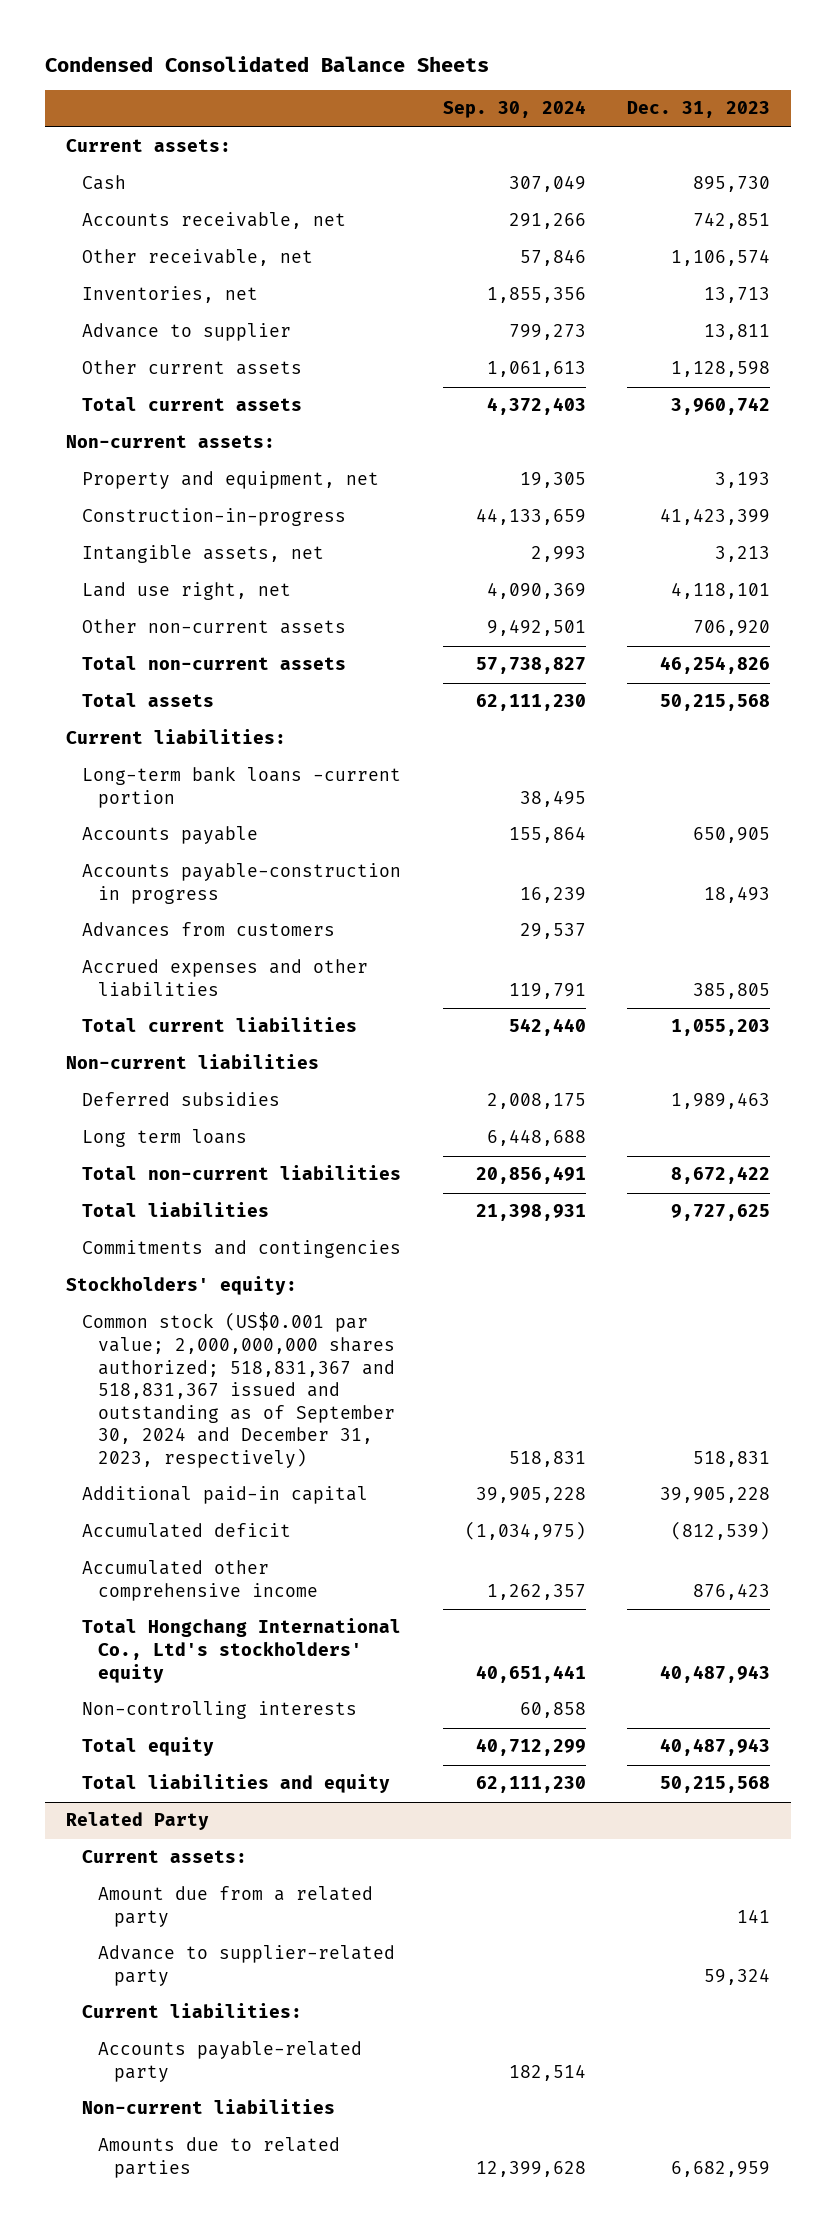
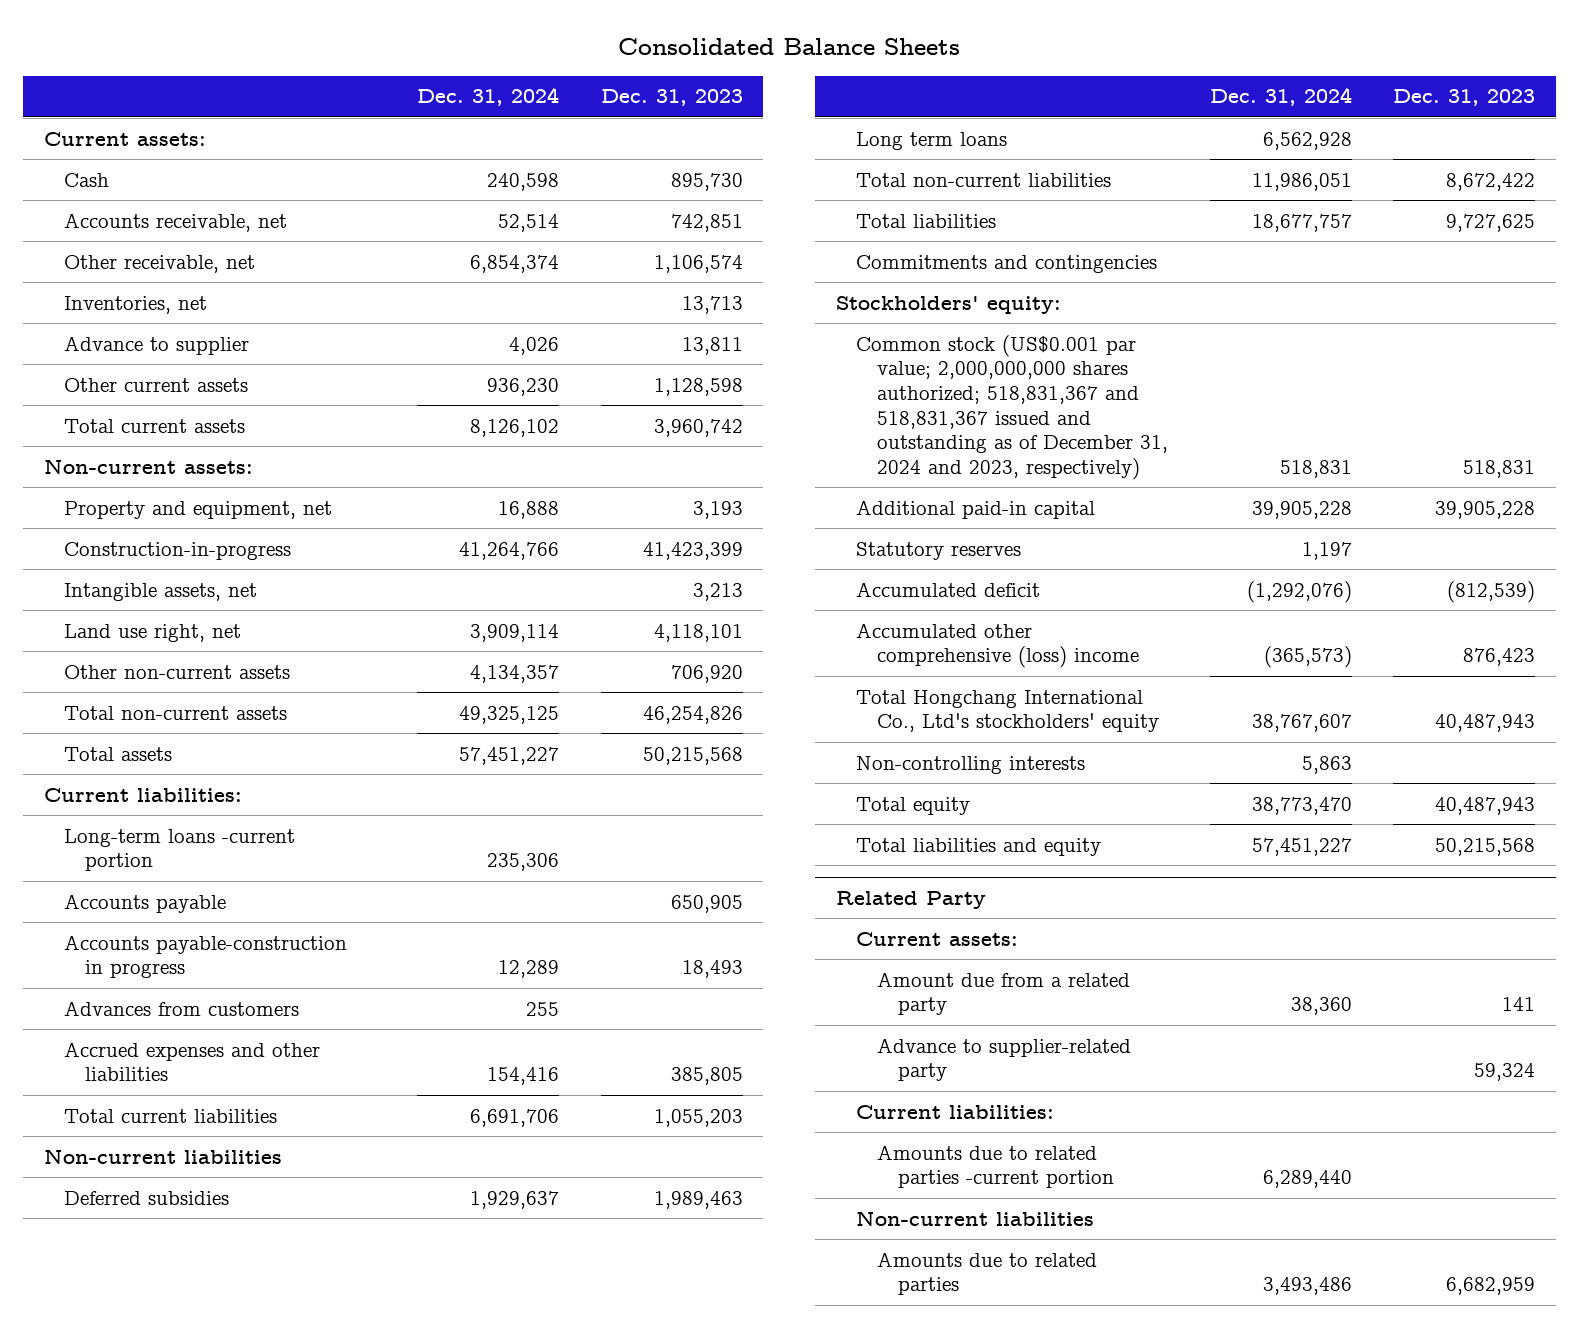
- Condensed Consolidated Balance Sheets
+ Consolidated Balance Sheets
- | Sep. 30, 2024 | Dec. 31, 2023
+ | Dec. 31, 2024 | Dec. 31, 2023
- Long-term bank loans -current portion | 38,495 |
+ Long-term loans -current portion | 235,306 |
- Common stock (US$0.001 par value; 2,000,000,000 shares authorized; 518,831,367 and 518,831,367 issued and outstanding as of September 30, 2024 and December 31, 2023, respectively) | 518,831 | 518,831
+ Common stock (US$0.001 par value; 2,000,000,000 shares authorized; 518,831,367 and 518,831,367 issued and outstanding as of December 31, 2024 and 2023, respectively) | 518,831 | 518,831
+ Statutory reserves | 1,197 |
- Accumulated other comprehensive income | 1,262,357 | 876,423
+ Accumulated other comprehensive (loss) income | (365,573) | 876,423
@ Related Party
- Accounts payable-related party | 182,514 |
+ Amounts due to related parties -current portion | 6,289,440 |

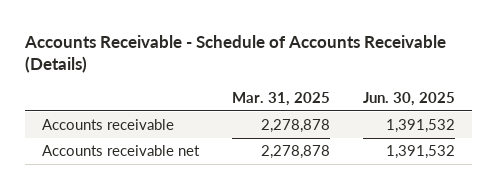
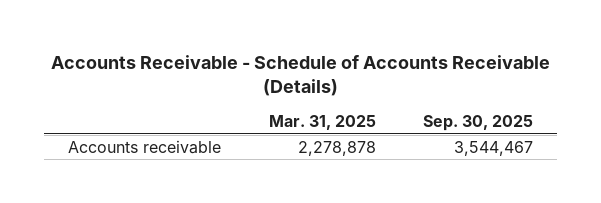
- | Mar. 31, 2025 | Jun. 30, 2025
+ | Mar. 31, 2025 | Sep. 30, 2025
- Accounts receivable net | 2,278,878 | 1,391,532

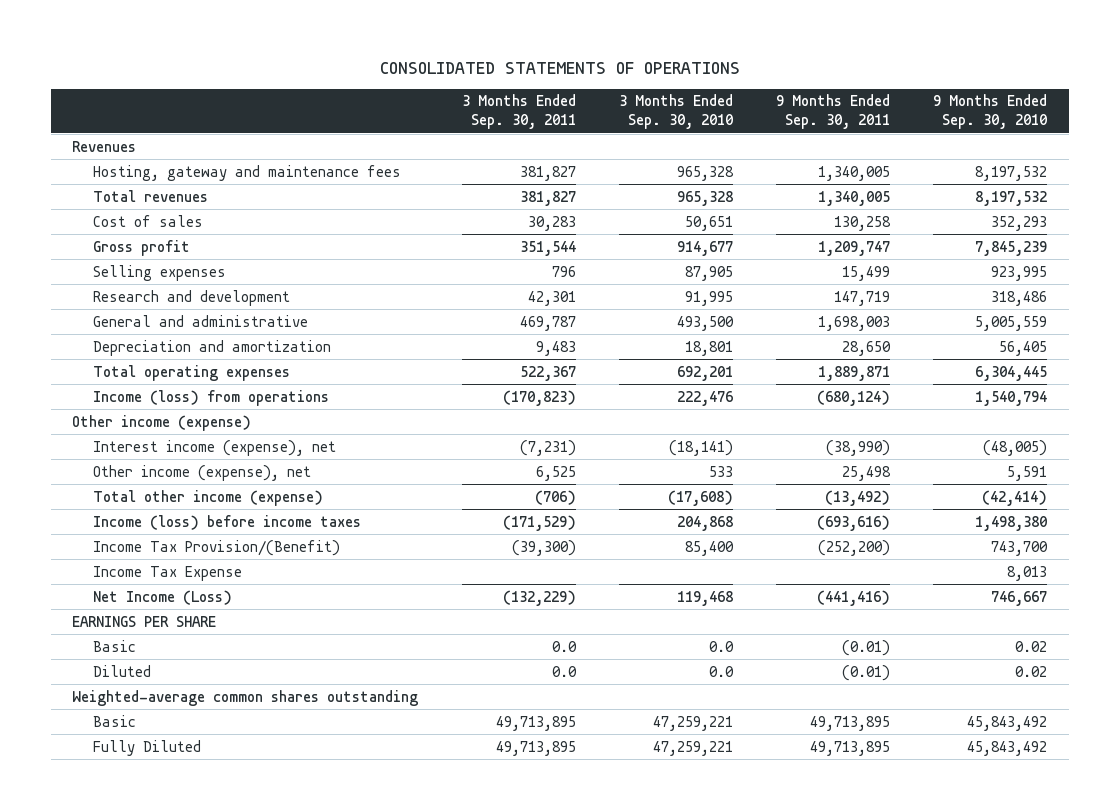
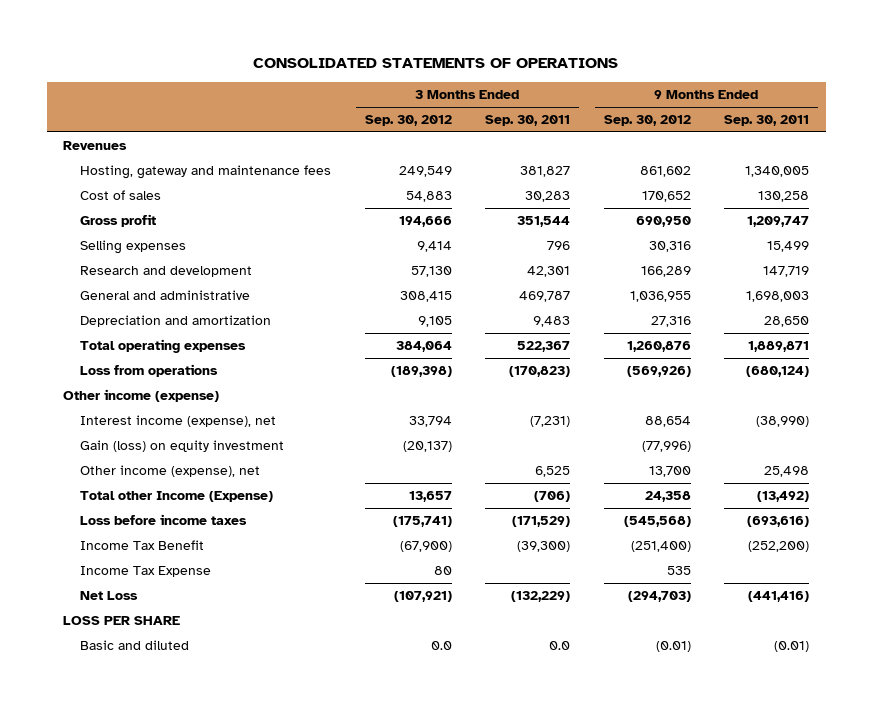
- | 3 Months Ended Sep. 30, 2011 | 3 Months Ended Sep. 30, 2010 | 9 Months Ended Sep. 30, 2011 | 9 Months Ended Sep. 30, 2010
+ | 3 Months Ended Sep. 30, 2012 | 3 Months Ended Sep. 30, 2011 | 9 Months Ended Sep. 30, 2012 | 9 Months Ended Sep. 30, 2011
- Total revenues | 381,827 | 965,328 | 1,340,005 | 8,197,532
- Income (loss) from operations | (170,823) | 222,476 | (680,124) | 1,540,794
+ Loss from operations | (189,398) | (170,823) | (569,926) | (680,124)
+ Gain (loss) on equity investment | (20,137) | | (77,996) |
- Total other income (expense) | (706) | (17,608) | (13,492) | (42,414)
- Income (loss) before income taxes | (171,529) | 204,868 | (693,616) | 1,498,380
- Income Tax Provision/(Benefit) | (39,300) | 85,400 | (252,200) | 743,700
+ Total other Income (Expense) | 13,657 | (706) | 24,358 | (13,492)
+ Loss before income taxes | (175,741) | (171,529) | (545,568) | (693,616)
+ Income Tax Benefit | (67,900) | (39,300) | (251,400) | (252,200)
- Net Income (Loss) | (132,229) | 119,468 | (441,416) | 746,667
- EARNINGS PER SHARE
- Basic | 0.0 | 0.0 | (0.01) | 0.02
- Diluted | 0.0 | 0.0 | (0.01) | 0.02
- Weighted-average common shares outstanding
- Basic | 49,713,895 | 47,259,221 | 49,713,895 | 45,843,492
- Fully Diluted | 49,713,895 | 47,259,221 | 49,713,895 | 45,843,492
+ Net Loss | (107,921) | (132,229) | (294,703) | (441,416)
+ LOSS PER SHARE
+ Basic and diluted | 0.0 | 0.0 | (0.01) | (0.01)

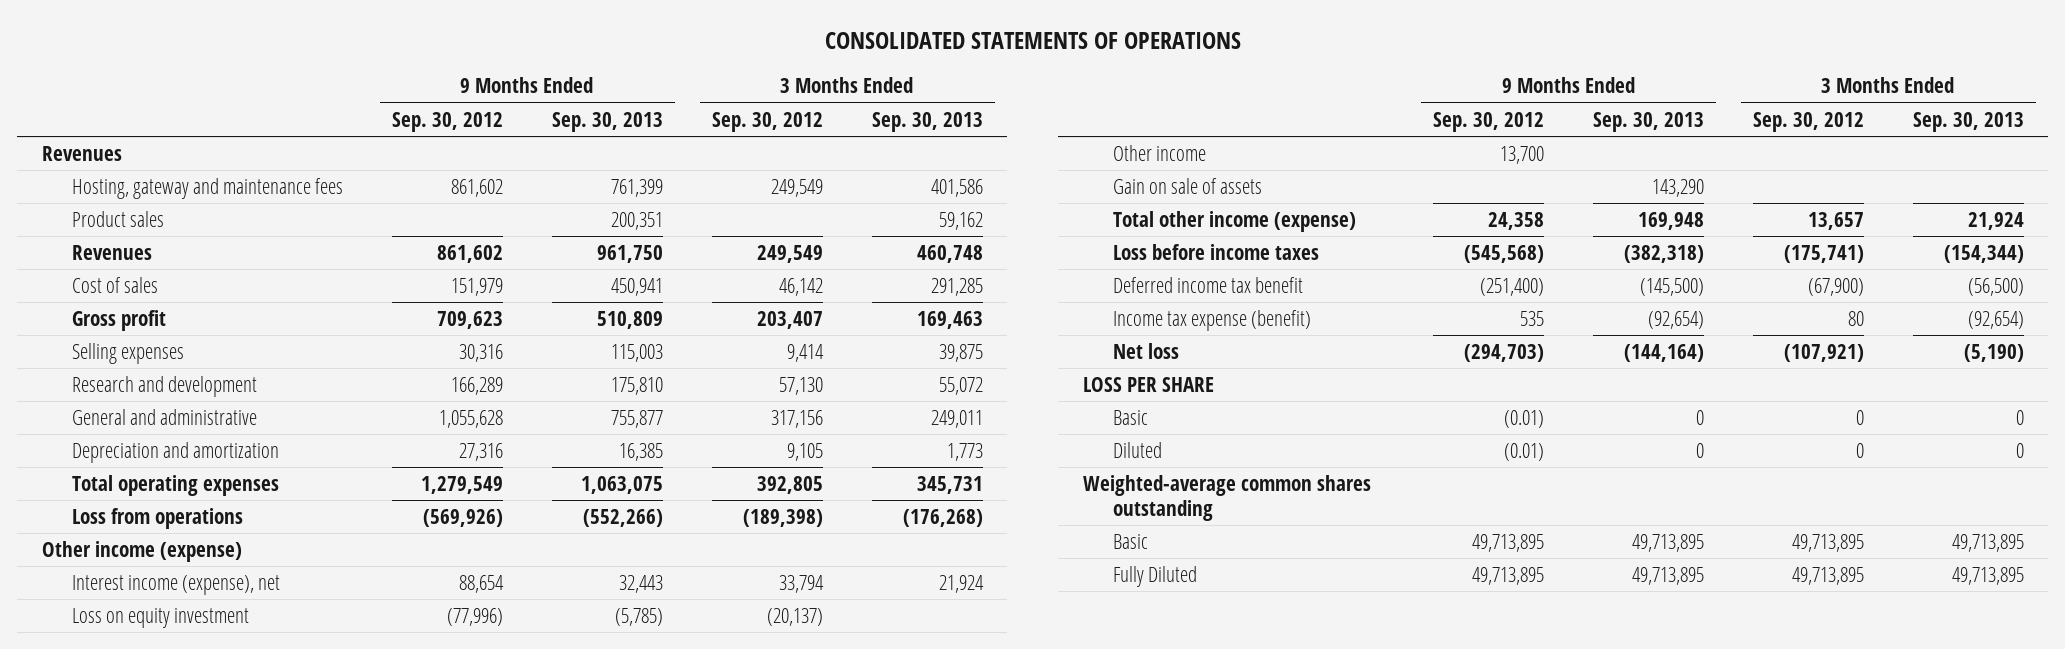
- | 3 Months Ended Sep. 30, 2012 | 3 Months Ended Sep. 30, 2011 | 9 Months Ended Sep. 30, 2012 | 9 Months Ended Sep. 30, 2011
+ | 9 Months Ended Sep. 30, 2012 | 9 Months Ended Sep. 30, 2013 | 3 Months Ended Sep. 30, 2012 | 3 Months Ended Sep. 30, 2013
- Cost of sales | 54,883 | 30,283 | 170,652 | 130,258
- Gross profit | 194,666 | 351,544 | 690,950 | 1,209,747
+ Product sales | | 200,351 | | 59,162
+ Revenues | 861,602 | 961,750 | 249,549 | 460,748
+ Cost of sales | 151,979 | 450,941 | 46,142 | 291,285
+ Gross profit | 709,623 | 510,809 | 203,407 | 169,463
- General and administrative | 308,415 | 469,787 | 1,036,955 | 1,698,003
+ General and administrative | 1,055,628 | 755,877 | 317,156 | 249,011
- Total operating expenses | 384,064 | 522,367 | 1,260,876 | 1,889,871
+ Total operating expenses | 1,279,549 | 1,063,075 | 392,805 | 345,731
- Gain (loss) on equity investment | (20,137) | | (77,996) |
- Other income (expense), net | | 6,525 | 13,700 | 25,498
- Total other Income (Expense) | 13,657 | (706) | 24,358 | (13,492)
+ Loss on equity investment | (77,996) | (5,785) | (20,137) |
+ Other income | 13,700 | | |
+ Gain on sale of assets | | 143,290 | |
+ Total other income (expense) | 24,358 | 169,948 | 13,657 | 21,924
- Income Tax Benefit | (67,900) | (39,300) | (251,400) | (252,200)
- Income Tax Expense | 80 | | 535 |
- Net Loss | (107,921) | (132,229) | (294,703) | (441,416)
+ Deferred income tax benefit | (251,400) | (145,500) | (67,900) | (56,500)
+ Income tax expense (benefit) | 535 | (92,654) | 80 | (92,654)
+ Net loss | (294,703) | (144,164) | (107,921) | (5,190)
- Basic and diluted | 0.0 | 0.0 | (0.01) | (0.01)
+ Basic | (0.01) | 0 | 0 | 0
+ Diluted | (0.01) | 0 | 0 | 0
+ Weighted-average common shares outstanding
+ Basic | 49,713,895 | 49,713,895 | 49,713,895 | 49,713,895
+ Fully Diluted | 49,713,895 | 49,713,895 | 49,713,895 | 49,713,895

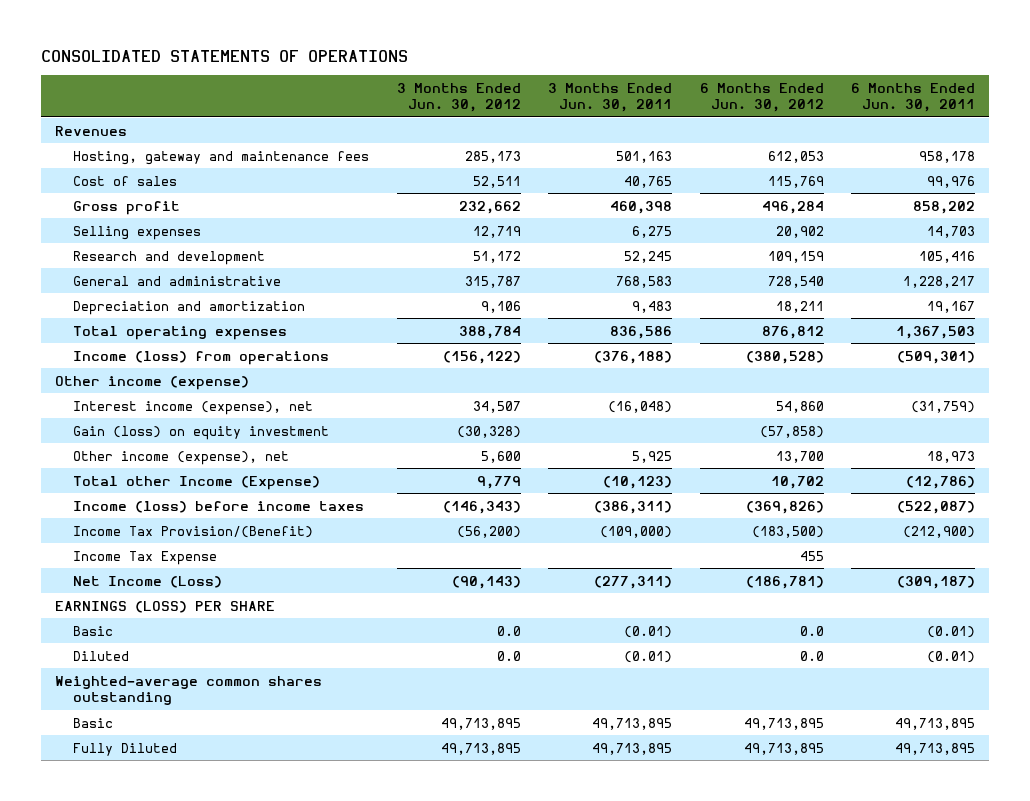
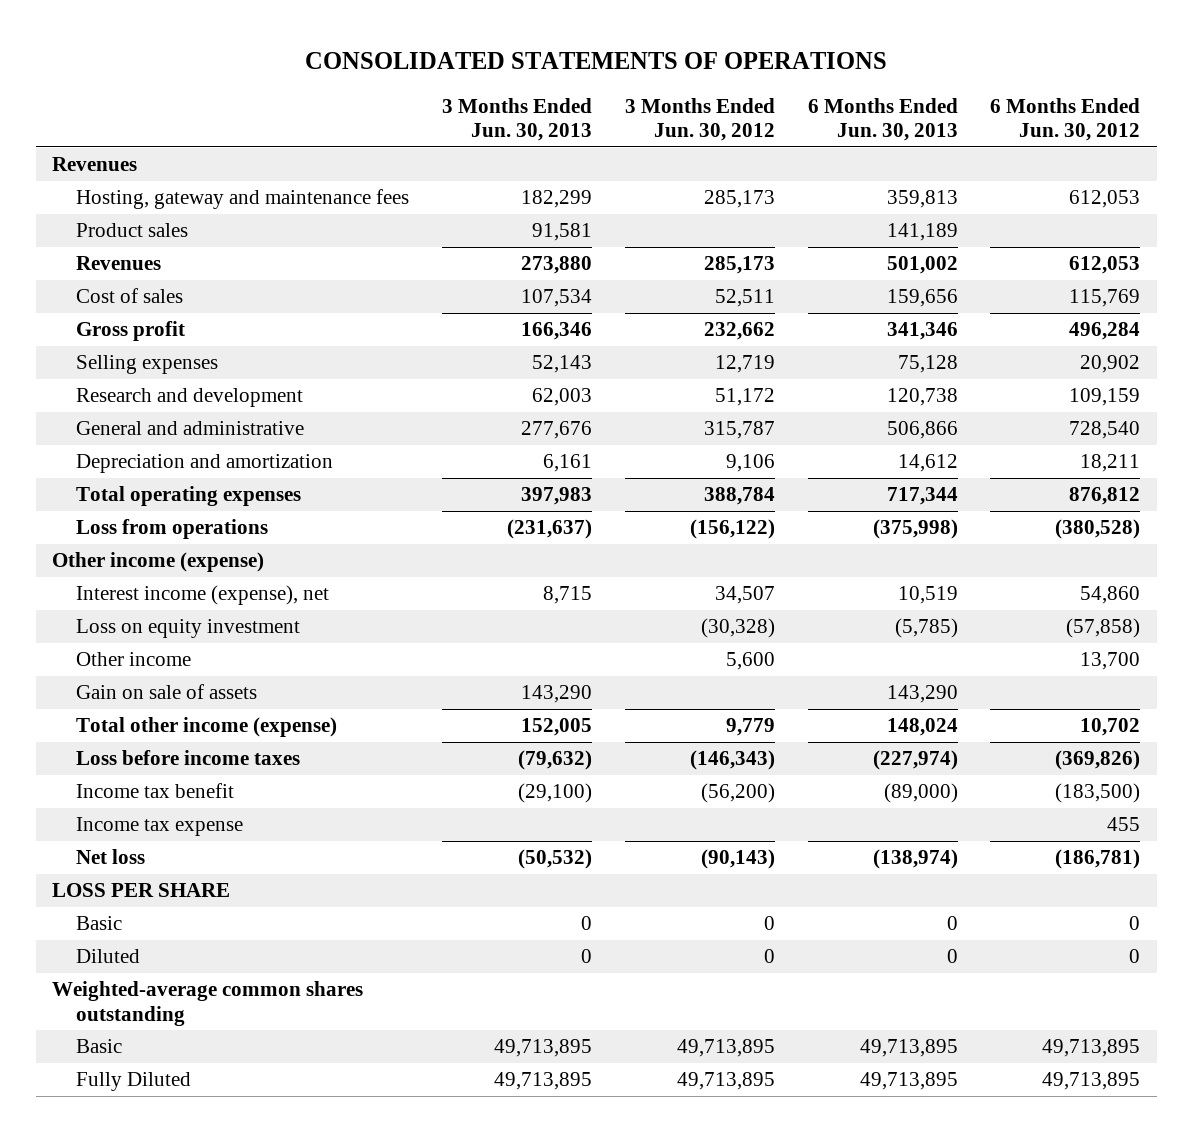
- | 3 Months Ended Jun. 30, 2012 | 3 Months Ended Jun. 30, 2011 | 6 Months Ended Jun. 30, 2012 | 6 Months Ended Jun. 30, 2011
+ | 3 Months Ended Jun. 30, 2013 | 3 Months Ended Jun. 30, 2012 | 6 Months Ended Jun. 30, 2013 | 6 Months Ended Jun. 30, 2012
+ Product sales | 91,581 | | 141,189 |
+ Revenues | 273,880 | 285,173 | 501,002 | 612,053
- Income (loss) from operations | (156,122) | (376,188) | (380,528) | (509,301)
+ Loss from operations | (231,637) | (156,122) | (375,998) | (380,528)
- Gain (loss) on equity investment | (30,328) | | (57,858) |
- Other income (expense), net | 5,600 | 5,925 | 13,700 | 18,973
- Total other Income (Expense) | 9,779 | (10,123) | 10,702 | (12,786)
- Income (loss) before income taxes | (146,343) | (386,311) | (369,826) | (522,087)
- Income Tax Provision/(Benefit) | (56,200) | (109,000) | (183,500) | (212,900)
- Income Tax Expense | | | 455 |
- Net Income (Loss) | (90,143) | (277,311) | (186,781) | (309,187)
- EARNINGS (LOSS) PER SHARE
- Basic | 0.0 | (0.01) | 0.0 | (0.01)
- Diluted | 0.0 | (0.01) | 0.0 | (0.01)
+ Loss on equity investment | | (30,328) | (5,785) | (57,858)
+ Other income | | 5,600 | | 13,700
+ Gain on sale of assets | 143,290 | | 143,290 |
+ Total other income (expense) | 152,005 | 9,779 | 148,024 | 10,702
+ Loss before income taxes | (79,632) | (146,343) | (227,974) | (369,826)
+ Income tax benefit | (29,100) | (56,200) | (89,000) | (183,500)
+ Income tax expense | | | | 455
+ Net loss | (50,532) | (90,143) | (138,974) | (186,781)
+ LOSS PER SHARE
+ Basic | 0 | 0 | 0 | 0
+ Diluted | 0 | 0 | 0 | 0

